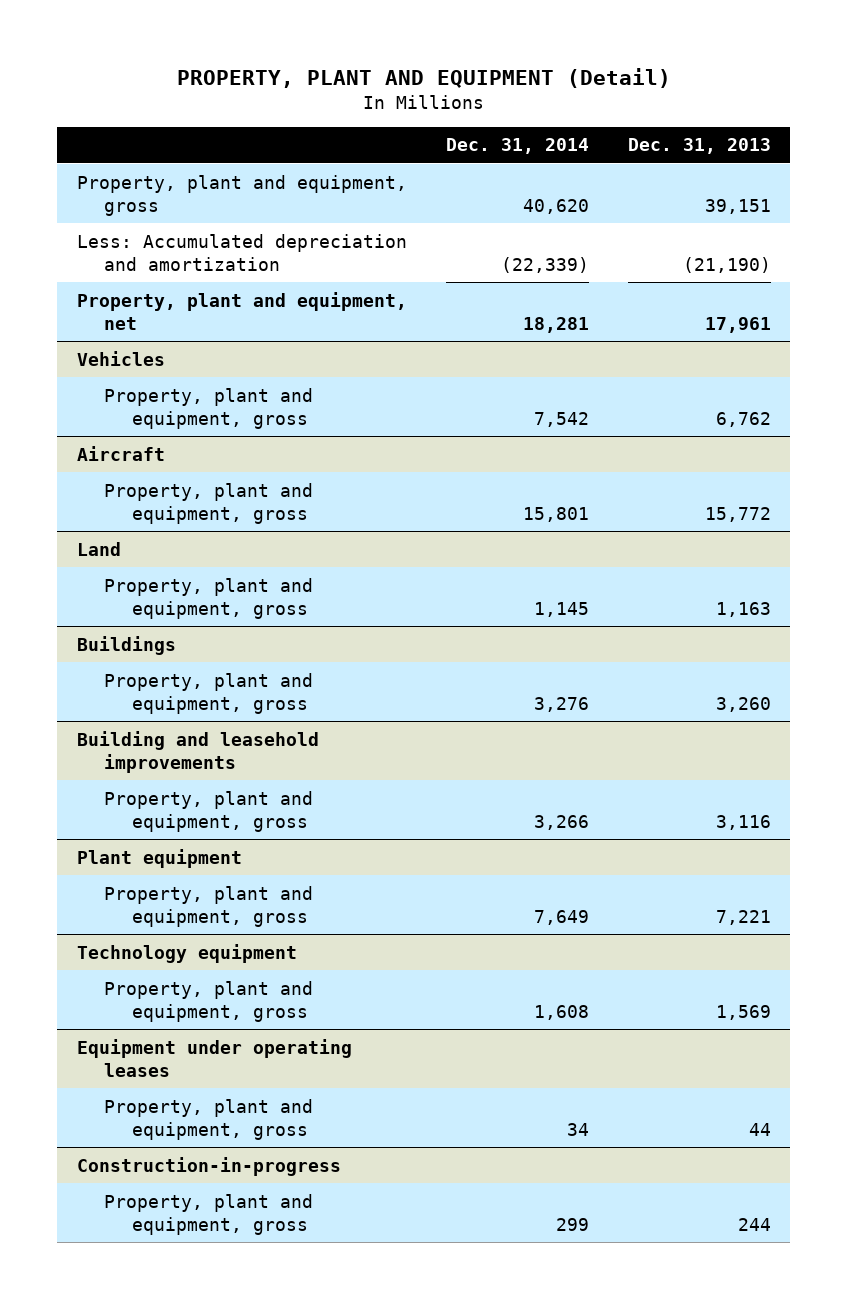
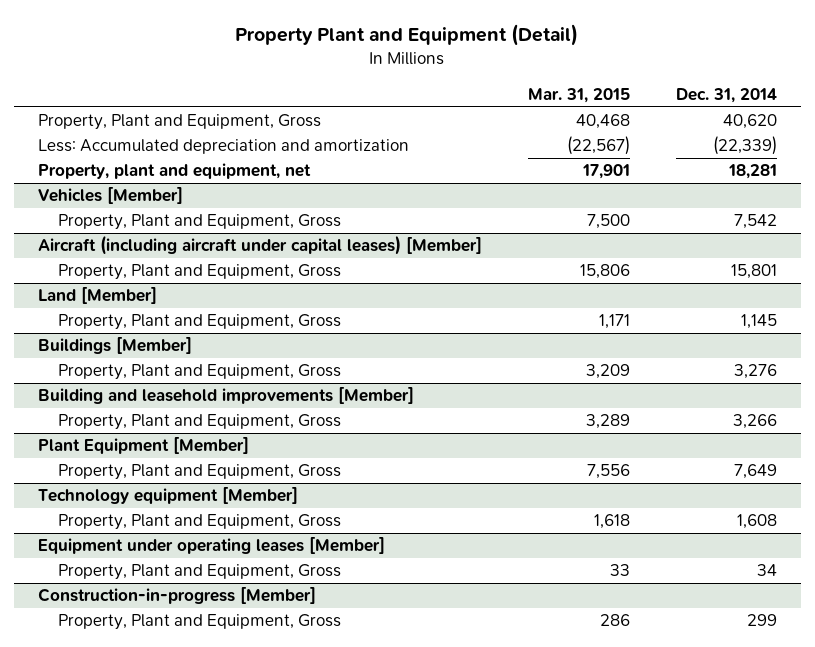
- PROPERTY, PLANT AND EQUIPMENT (Detail)
+ Property Plant and Equipment (Detail)
- | Dec. 31, 2014 | Dec. 31, 2013
+ | Mar. 31, 2015 | Dec. 31, 2014
- Property, plant and equipment, gross | 40,620 | 39,151
+ Property, Plant and Equipment, Gross | 40,468 | 40,620
- Vehicles
- Property, plant and equipment, gross | 7,542 | 6,762
- Aircraft
- Property, plant and equipment, gross | 15,801 | 15,772
- Land
- Property, plant and equipment, gross | 1,145 | 1,163
- Buildings
- Property, plant and equipment, gross | 3,276 | 3,260
- Building and leasehold improvements
- Property, plant and equipment, gross | 3,266 | 3,116
- Plant equipment
- Property, plant and equipment, gross | 7,649 | 7,221
- Technology equipment
- Property, plant and equipment, gross | 1,608 | 1,569
- Equipment under operating leases
- Property, plant and equipment, gross | 34 | 44
- Construction-in-progress
- Property, plant and equipment, gross | 299 | 244
+ Vehicles [Member]
+ Property, Plant and Equipment, Gross | 7,500 | 7,542
+ Aircraft (including aircraft under capital leases) [Member]
+ Property, Plant and Equipment, Gross | 15,806 | 15,801
+ Land [Member]
+ Property, Plant and Equipment, Gross | 1,171 | 1,145
+ Buildings [Member]
+ Property, Plant and Equipment, Gross | 3,209 | 3,276
+ Building and leasehold improvements [Member]
+ Property, Plant and Equipment, Gross | 3,289 | 3,266
+ Plant Equipment [Member]
+ Property, Plant and Equipment, Gross | 7,556 | 7,649
+ Technology equipment [Member]
+ Property, Plant and Equipment, Gross | 1,618 | 1,608
+ Equipment under operating leases [Member]
+ Property, Plant and Equipment, Gross | 33 | 34
+ Construction-in-progress [Member]
+ Property, Plant and Equipment, Gross | 286 | 299

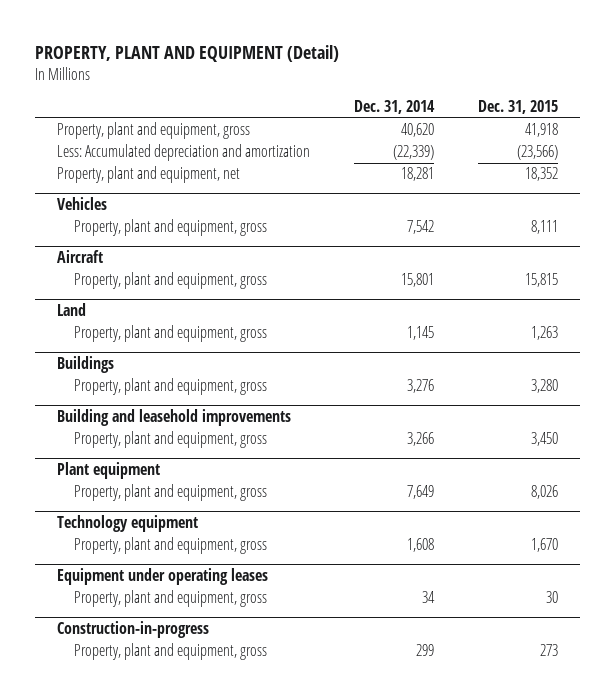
- Property Plant and Equipment (Detail)
+ PROPERTY, PLANT AND EQUIPMENT (Detail)
- | Mar. 31, 2015 | Dec. 31, 2014
+ | Dec. 31, 2014 | Dec. 31, 2015
- Property, Plant and Equipment, Gross | 40,468 | 40,620
+ Property, plant and equipment, gross | 40,620 | 41,918
- Vehicles [Member]
- Property, Plant and Equipment, Gross | 7,500 | 7,542
- Aircraft (including aircraft under capital leases) [Member]
- Property, Plant and Equipment, Gross | 15,806 | 15,801
- Land [Member]
- Property, Plant and Equipment, Gross | 1,171 | 1,145
- Buildings [Member]
- Property, Plant and Equipment, Gross | 3,209 | 3,276
- Building and leasehold improvements [Member]
- Property, Plant and Equipment, Gross | 3,289 | 3,266
- Plant Equipment [Member]
- Property, Plant and Equipment, Gross | 7,556 | 7,649
- Technology equipment [Member]
- Property, Plant and Equipment, Gross | 1,618 | 1,608
- Equipment under operating leases [Member]
- Property, Plant and Equipment, Gross | 33 | 34
- Construction-in-progress [Member]
- Property, Plant and Equipment, Gross | 286 | 299
+ Vehicles
+ Property, plant and equipment, gross | 7,542 | 8,111
+ Aircraft
+ Property, plant and equipment, gross | 15,801 | 15,815
+ Land
+ Property, plant and equipment, gross | 1,145 | 1,263
+ Buildings
+ Property, plant and equipment, gross | 3,276 | 3,280
+ Building and leasehold improvements
+ Property, plant and equipment, gross | 3,266 | 3,450
+ Plant equipment
+ Property, plant and equipment, gross | 7,649 | 8,026
+ Technology equipment
+ Property, plant and equipment, gross | 1,608 | 1,670
+ Equipment under operating leases
+ Property, plant and equipment, gross | 34 | 30
+ Construction-in-progress
+ Property, plant and equipment, gross | 299 | 273

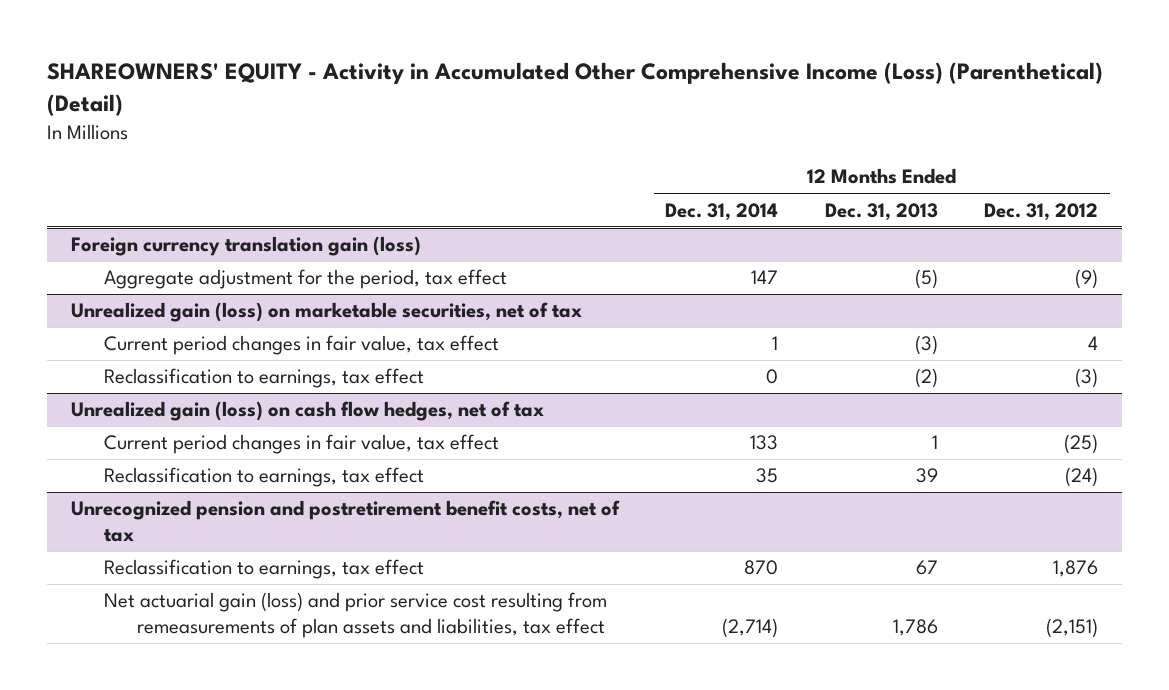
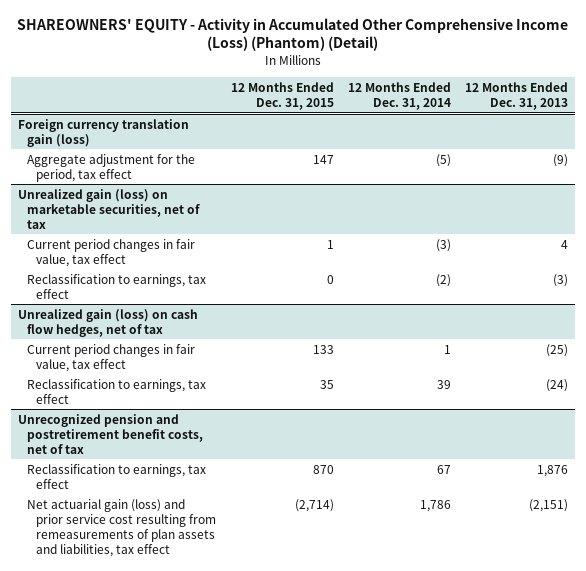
- SHAREOWNERS' EQUITY - Activity in Accumulated Other Comprehensive Income (Loss) (Parenthetical) (Detail)
+ SHAREOWNERS' EQUITY - Activity in Accumulated Other Comprehensive Income (Loss) (Phantom) (Detail)
- | 12 Months Ended Dec. 31, 2014 | 12 Months Ended Dec. 31, 2013 | 12 Months Ended Dec. 31, 2012
+ | 12 Months Ended Dec. 31, 2015 | 12 Months Ended Dec. 31, 2014 | 12 Months Ended Dec. 31, 2013
@ Foreign currency translation gain (loss)
- Aggregate adjustment for the period, tax effect | 147 | (5) | (9)
+ Aggregate adjustment for the period, tax effect | 147 | (5) | (9)
@ Unrealized gain (loss) on marketable securities, net of tax
- Current period changes in fair value, tax effect | 1 | (3) | 4
- Reclassification to earnings, tax effect | 0 | (2) | (3)
+ Current period changes in fair value, tax effect | 1 | (3) | 4
+ Reclassification to earnings, tax effect | 0 | (2) | (3)
@ Unrealized gain (loss) on cash flow hedges, net of tax
- Current period changes in fair value, tax effect | 133 | 1 | (25)
- Reclassification to earnings, tax effect | 35 | 39 | (24)
+ Current period changes in fair value, tax effect | 133 | 1 | (25)
+ Reclassification to earnings, tax effect | 35 | 39 | (24)
@ Unrecognized pension and postretirement benefit costs, net of tax
- Reclassification to earnings, tax effect | 870 | 67 | 1,876
- Net actuarial gain (loss) and prior service cost resulting from remeasurements of plan assets and liabilities, tax effect | (2,714) | 1,786 | (2,151)
+ Reclassification to earnings, tax effect | 870 | 67 | 1,876
+ Net actuarial gain (loss) and prior service cost resulting from remeasurements of plan assets and liabilities, tax effect | (2,714) | 1,786 | (2,151)

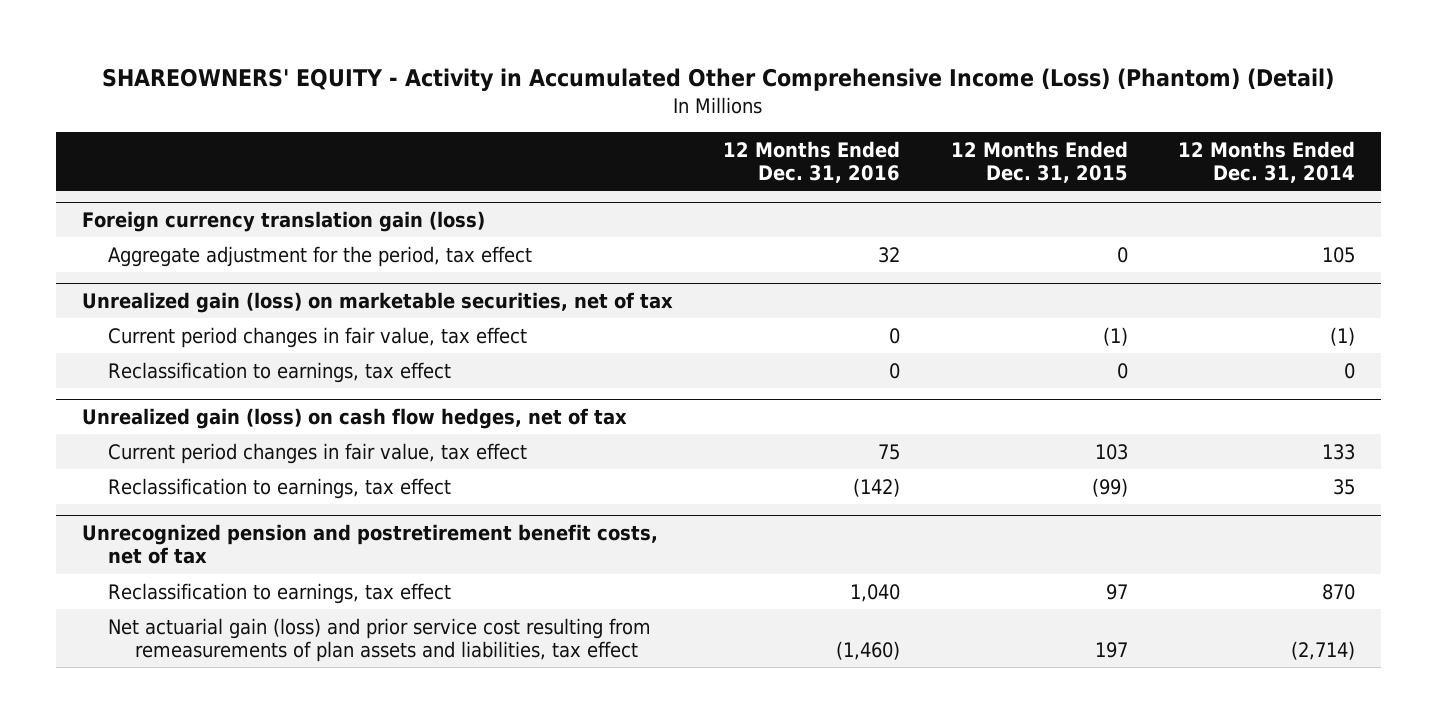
- | 12 Months Ended Dec. 31, 2015 | 12 Months Ended Dec. 31, 2014 | 12 Months Ended Dec. 31, 2013
+ | 12 Months Ended Dec. 31, 2016 | 12 Months Ended Dec. 31, 2015 | 12 Months Ended Dec. 31, 2014
@ Foreign currency translation gain (loss)
- Aggregate adjustment for the period, tax effect | 147 | (5) | (9)
+ Aggregate adjustment for the period, tax effect | 32 | 0 | 105
@ Unrealized gain (loss) on marketable securities, net of tax
- Current period changes in fair value, tax effect | 1 | (3) | 4
- Reclassification to earnings, tax effect | 0 | (2) | (3)
+ Current period changes in fair value, tax effect | 0 | (1) | (1)
+ Reclassification to earnings, tax effect | 0 | 0 | 0
@ Unrealized gain (loss) on cash flow hedges, net of tax
- Current period changes in fair value, tax effect | 133 | 1 | (25)
- Reclassification to earnings, tax effect | 35 | 39 | (24)
+ Current period changes in fair value, tax effect | 75 | 103 | 133
+ Reclassification to earnings, tax effect | (142) | (99) | 35
@ Unrecognized pension and postretirement benefit costs, net of tax
- Reclassification to earnings, tax effect | 870 | 67 | 1,876
- Net actuarial gain (loss) and prior service cost resulting from remeasurements of plan assets and liabilities, tax effect | (2,714) | 1,786 | (2,151)
+ Reclassification to earnings, tax effect | 1,040 | 97 | 870
+ Net actuarial gain (loss) and prior service cost resulting from remeasurements of plan assets and liabilities, tax effect | (1,460) | 197 | (2,714)

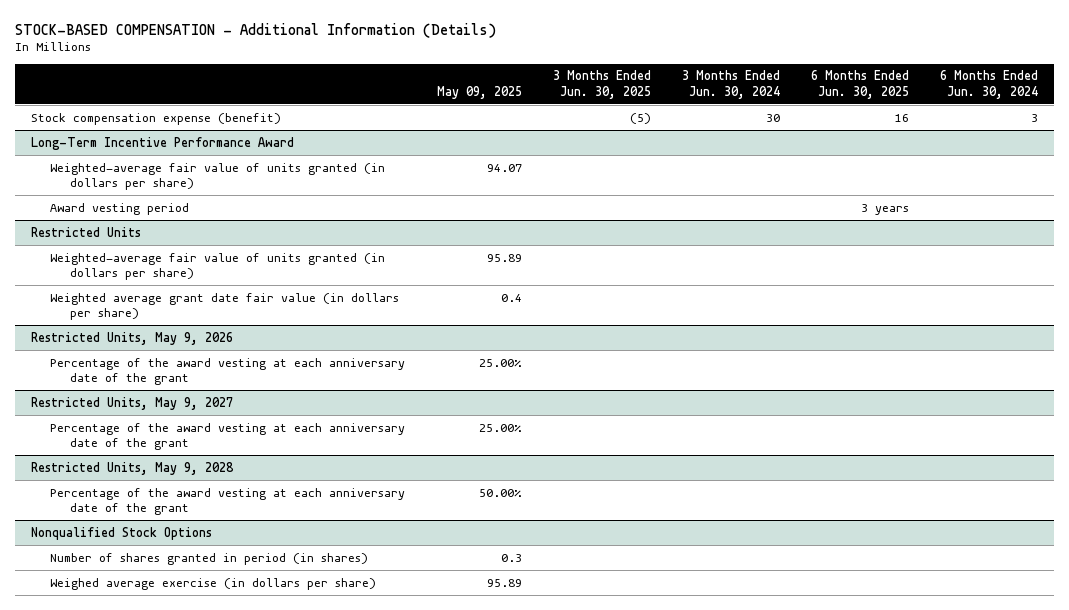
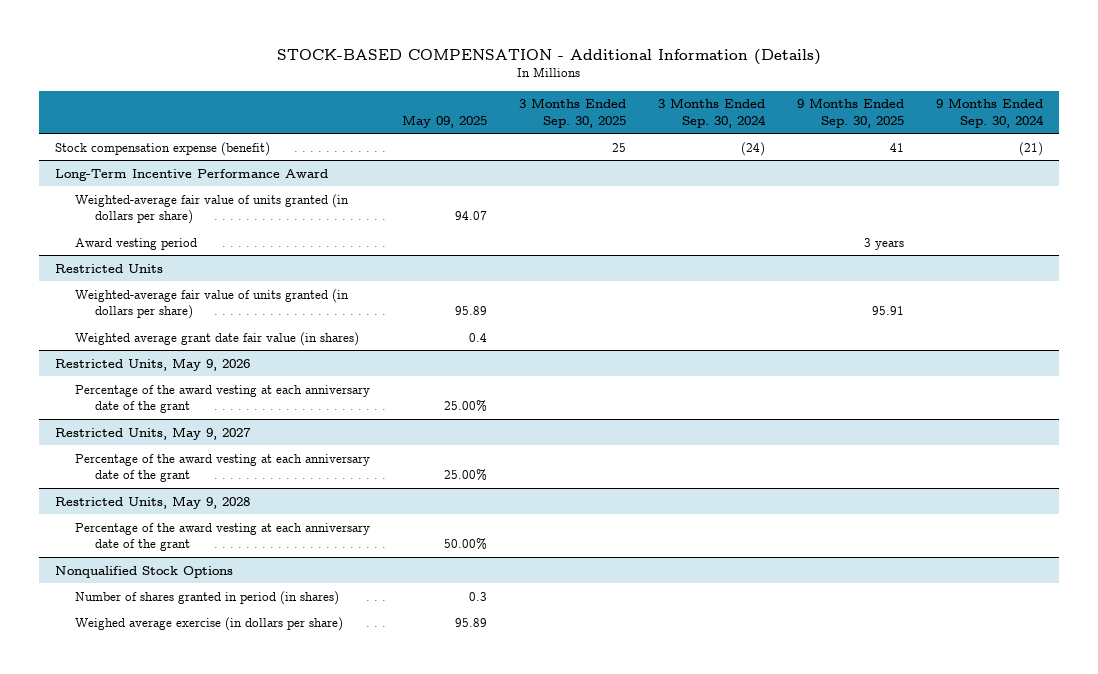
- | May 09, 2025 | 3 Months Ended Jun. 30, 2025 | 3 Months Ended Jun. 30, 2024 | 6 Months Ended Jun. 30, 2025 | 6 Months Ended Jun. 30, 2024
+ | May 09, 2025 | 3 Months Ended Sep. 30, 2025 | 3 Months Ended Sep. 30, 2024 | 9 Months Ended Sep. 30, 2025 | 9 Months Ended Sep. 30, 2024
@ Restricted Units
- Weighted average grant date fair value (in dollars per share) | 0.4 | | | |
+ Weighted average grant date fair value (in shares) | 0.4 | | | |

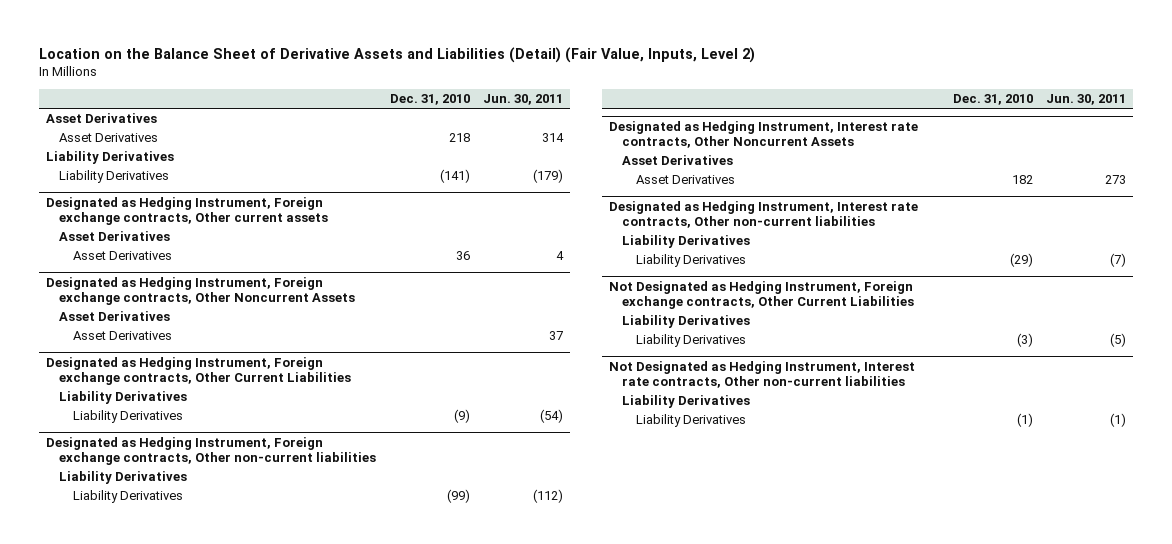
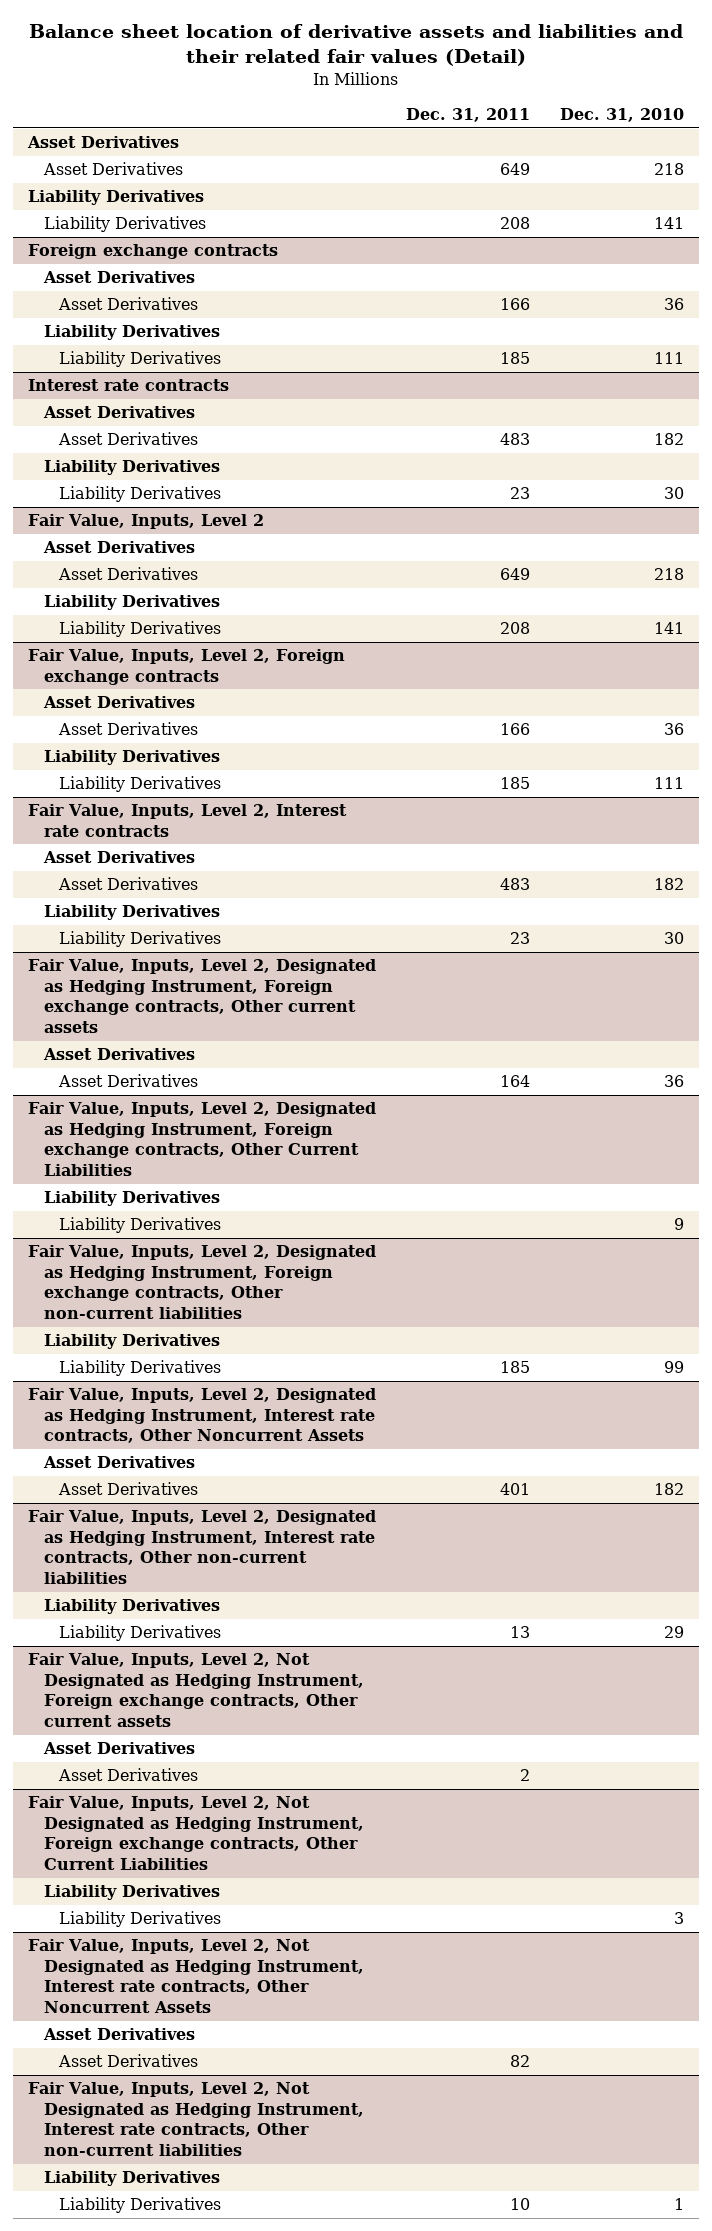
- Location on the Balance Sheet of Derivative Assets and Liabilities (Detail) (Fair Value, Inputs, Level 2)
+ Balance sheet location of derivative assets and liabilities and their related fair values (Detail)
- | Dec. 31, 2010 | Jun. 30, 2011
+ | Dec. 31, 2011 | Dec. 31, 2010
- Liability Derivatives | (141) | (179)
- Designated as Hedging Instrument, Foreign exchange contracts, Other current assets
+ Liability Derivatives | 208 | 141
+ Foreign exchange contracts
- Designated as Hedging Instrument, Foreign exchange contracts, Other Noncurrent Assets
+ Liability Derivatives
+ Liability Derivatives | 185 | 111
+ Interest rate contracts
+ Asset Derivatives | 483 | 182
+ Liability Derivatives
+ Liability Derivatives | 23 | 30
+ Fair Value, Inputs, Level 2
- Designated as Hedging Instrument, Foreign exchange contracts, Other Current Liabilities
+ Asset Derivatives | 649 | 218
- Liability Derivatives | (9) | (54)
- Designated as Hedging Instrument, Foreign exchange contracts, Other non-current liabilities
+ Liability Derivatives | 208 | 141
+ Fair Value, Inputs, Level 2, Foreign exchange contracts
+ Asset Derivatives
+ Asset Derivatives | 166 | 36
- Liability Derivatives | (99) | (112)
- Designated as Hedging Instrument, Interest rate contracts, Other Noncurrent Assets
+ Liability Derivatives | 185 | 111
+ Fair Value, Inputs, Level 2, Interest rate contracts
- Designated as Hedging Instrument, Interest rate contracts, Other non-current liabilities
- Liability Derivatives | (29) | (7)
- Not Designated as Hedging Instrument, Foreign exchange contracts, Other Current Liabilities
+ Liability Derivatives | 23 | 30
+ Fair Value, Inputs, Level 2, Designated as Hedging Instrument, Foreign exchange contracts, Other current assets
+ Asset Derivatives
+ Asset Derivatives | 164 | 36
+ Fair Value, Inputs, Level 2, Designated as Hedging Instrument, Foreign exchange contracts, Other Current Liabilities
- Liability Derivatives | (3) | (5)
- Not Designated as Hedging Instrument, Interest rate contracts, Other non-current liabilities
+ Liability Derivatives | | 9
+ Fair Value, Inputs, Level 2, Designated as Hedging Instrument, Foreign exchange contracts, Other non-current liabilities
- Liability Derivatives | (1) | (1)
+ Liability Derivatives | 185 | 99
+ Fair Value, Inputs, Level 2, Designated as Hedging Instrument, Interest rate contracts, Other Noncurrent Assets
+ Asset Derivatives
+ Asset Derivatives | 401 | 182
+ Fair Value, Inputs, Level 2, Designated as Hedging Instrument, Interest rate contracts, Other non-current liabilities
+ Liability Derivatives
+ Liability Derivatives | 13 | 29
+ Fair Value, Inputs, Level 2, Not Designated as Hedging Instrument, Foreign exchange contracts, Other current assets
+ Asset Derivatives
+ Asset Derivatives | 2 |
+ Fair Value, Inputs, Level 2, Not Designated as Hedging Instrument, Foreign exchange contracts, Other Current Liabilities
+ Liability Derivatives
+ Liability Derivatives | | 3
+ Fair Value, Inputs, Level 2, Not Designated as Hedging Instrument, Interest rate contracts, Other Noncurrent Assets
+ Asset Derivatives
+ Asset Derivatives | 82 |
+ Fair Value, Inputs, Level 2, Not Designated as Hedging Instrument, Interest rate contracts, Other non-current liabilities
+ Liability Derivatives
+ Liability Derivatives | 10 | 1

